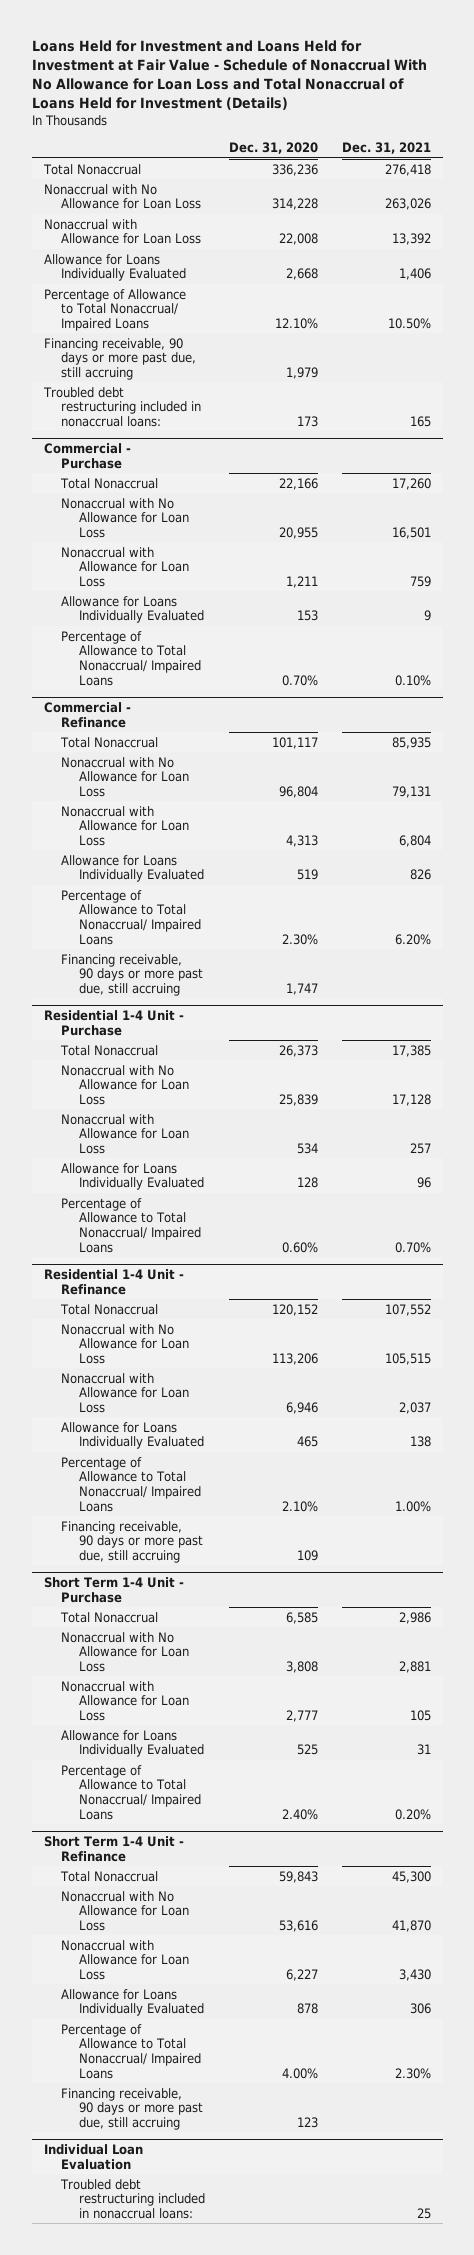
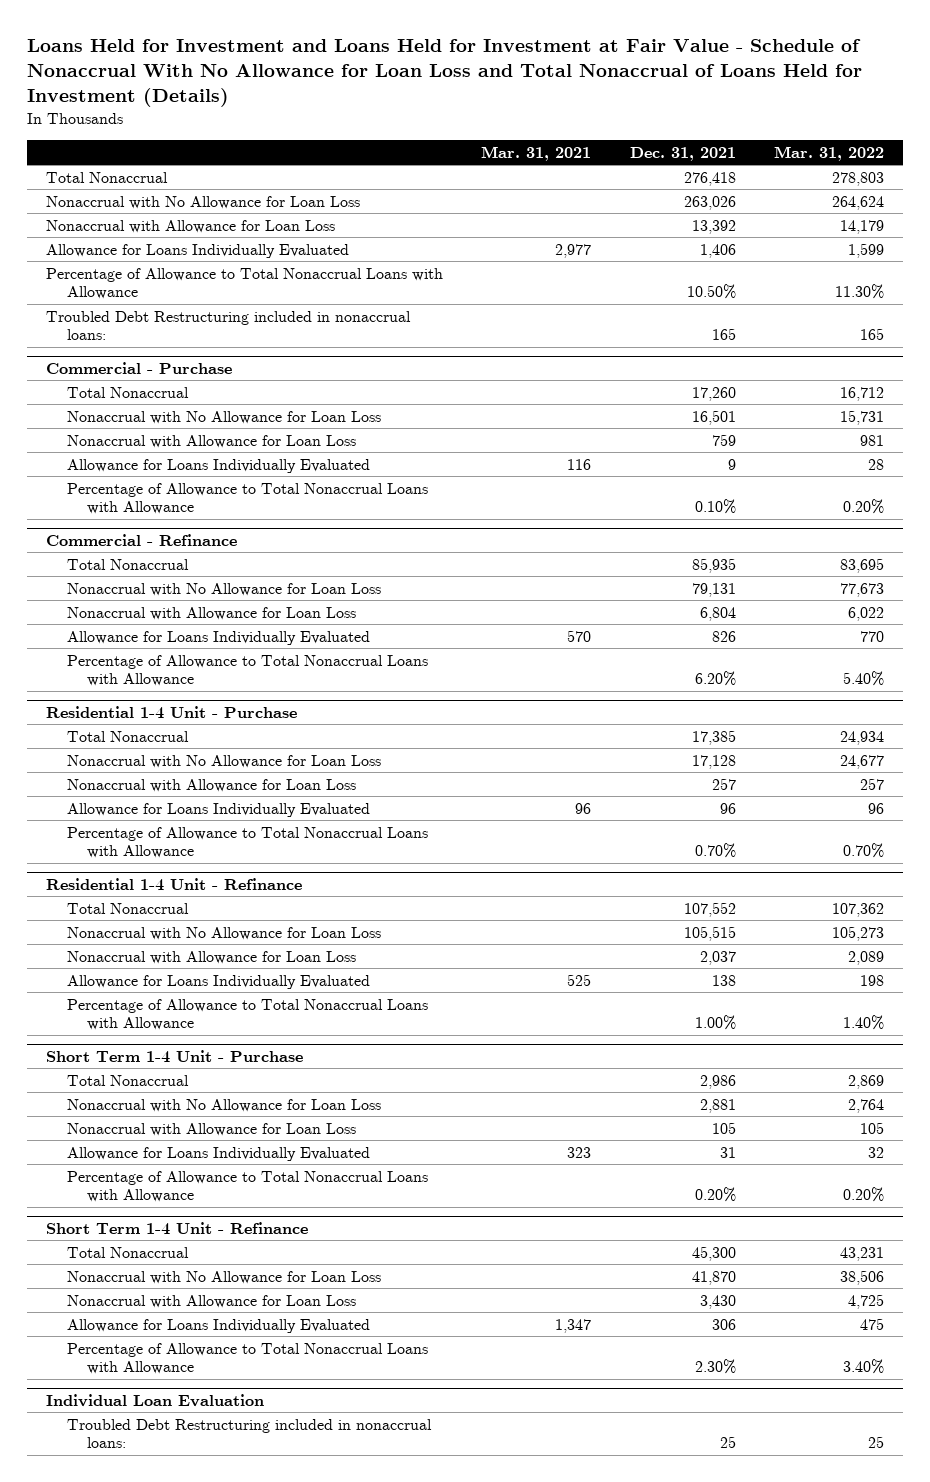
- | Dec. 31, 2020 | Dec. 31, 2021
+ | Mar. 31, 2021 | Dec. 31, 2021 | Mar. 31, 2022
- Percentage of Allowance to Total Nonaccrual/ Impaired Loans | 12.10% | 10.50%
- Financing receivable, 90 days or more past due, still accruing | 1,979 |
- Troubled debt restructuring included in nonaccrual loans: | 173 | 165
+ Percentage of Allowance to Total Nonaccrual Loans with Allowance | | 10.50% | 11.30%
+ Troubled Debt Restructuring included in nonaccrual loans: | | 165 | 165
@ Commercial - Purchase
- Percentage of Allowance to Total Nonaccrual/ Impaired Loans | 0.70% | 0.10%
+ Percentage of Allowance to Total Nonaccrual Loans with Allowance | | 0.10% | 0.20%
@ Commercial - Refinance
- Percentage of Allowance to Total Nonaccrual/ Impaired Loans | 2.30% | 6.20%
- Financing receivable, 90 days or more past due, still accruing | 1,747 |
+ Percentage of Allowance to Total Nonaccrual Loans with Allowance | | 6.20% | 5.40%
@ Residential 1-4 Unit - Purchase
- Percentage of Allowance to Total Nonaccrual/ Impaired Loans | 0.60% | 0.70%
+ Percentage of Allowance to Total Nonaccrual Loans with Allowance | | 0.70% | 0.70%
@ Residential 1-4 Unit - Refinance
- Percentage of Allowance to Total Nonaccrual/ Impaired Loans | 2.10% | 1.00%
- Financing receivable, 90 days or more past due, still accruing | 109 |
+ Percentage of Allowance to Total Nonaccrual Loans with Allowance | | 1.00% | 1.40%
@ Short Term 1-4 Unit - Purchase
- Percentage of Allowance to Total Nonaccrual/ Impaired Loans | 2.40% | 0.20%
+ Percentage of Allowance to Total Nonaccrual Loans with Allowance | | 0.20% | 0.20%
@ Short Term 1-4 Unit - Refinance
- Percentage of Allowance to Total Nonaccrual/ Impaired Loans | 4.00% | 2.30%
- Financing receivable, 90 days or more past due, still accruing | 123 |
+ Percentage of Allowance to Total Nonaccrual Loans with Allowance | | 2.30% | 3.40%
@ Individual Loan Evaluation
- Troubled debt restructuring included in nonaccrual loans: | | 25
+ Troubled Debt Restructuring included in nonaccrual loans: | | 25 | 25

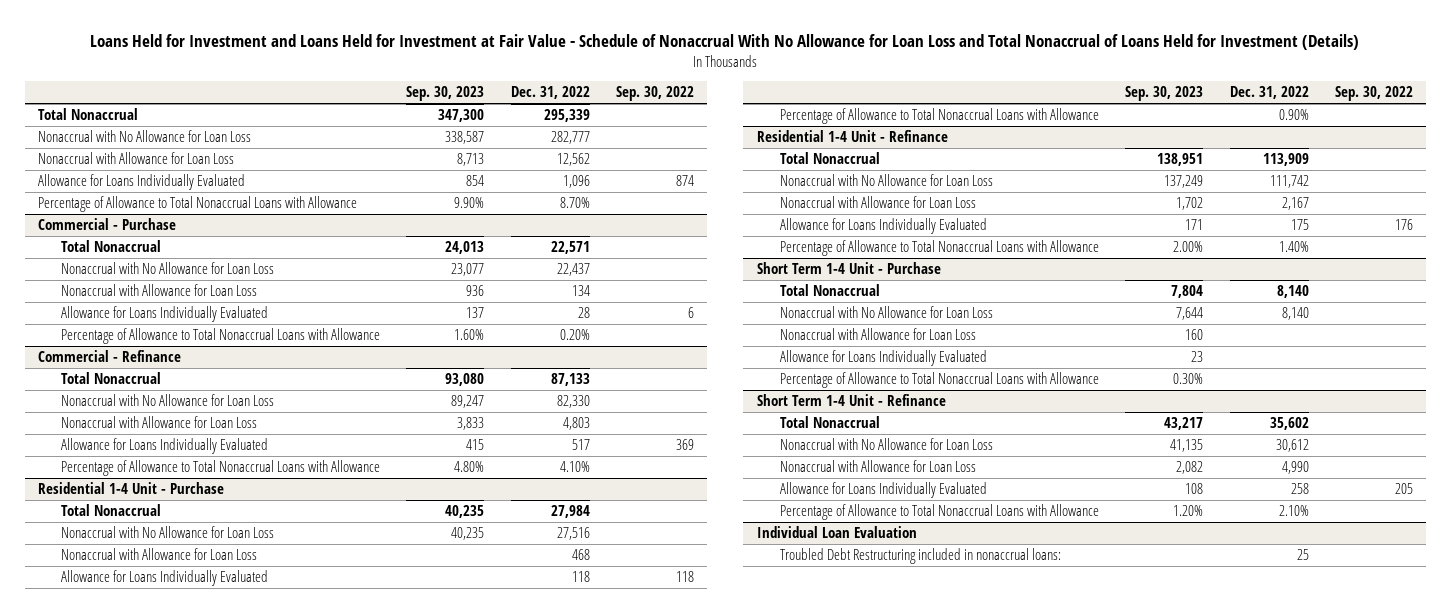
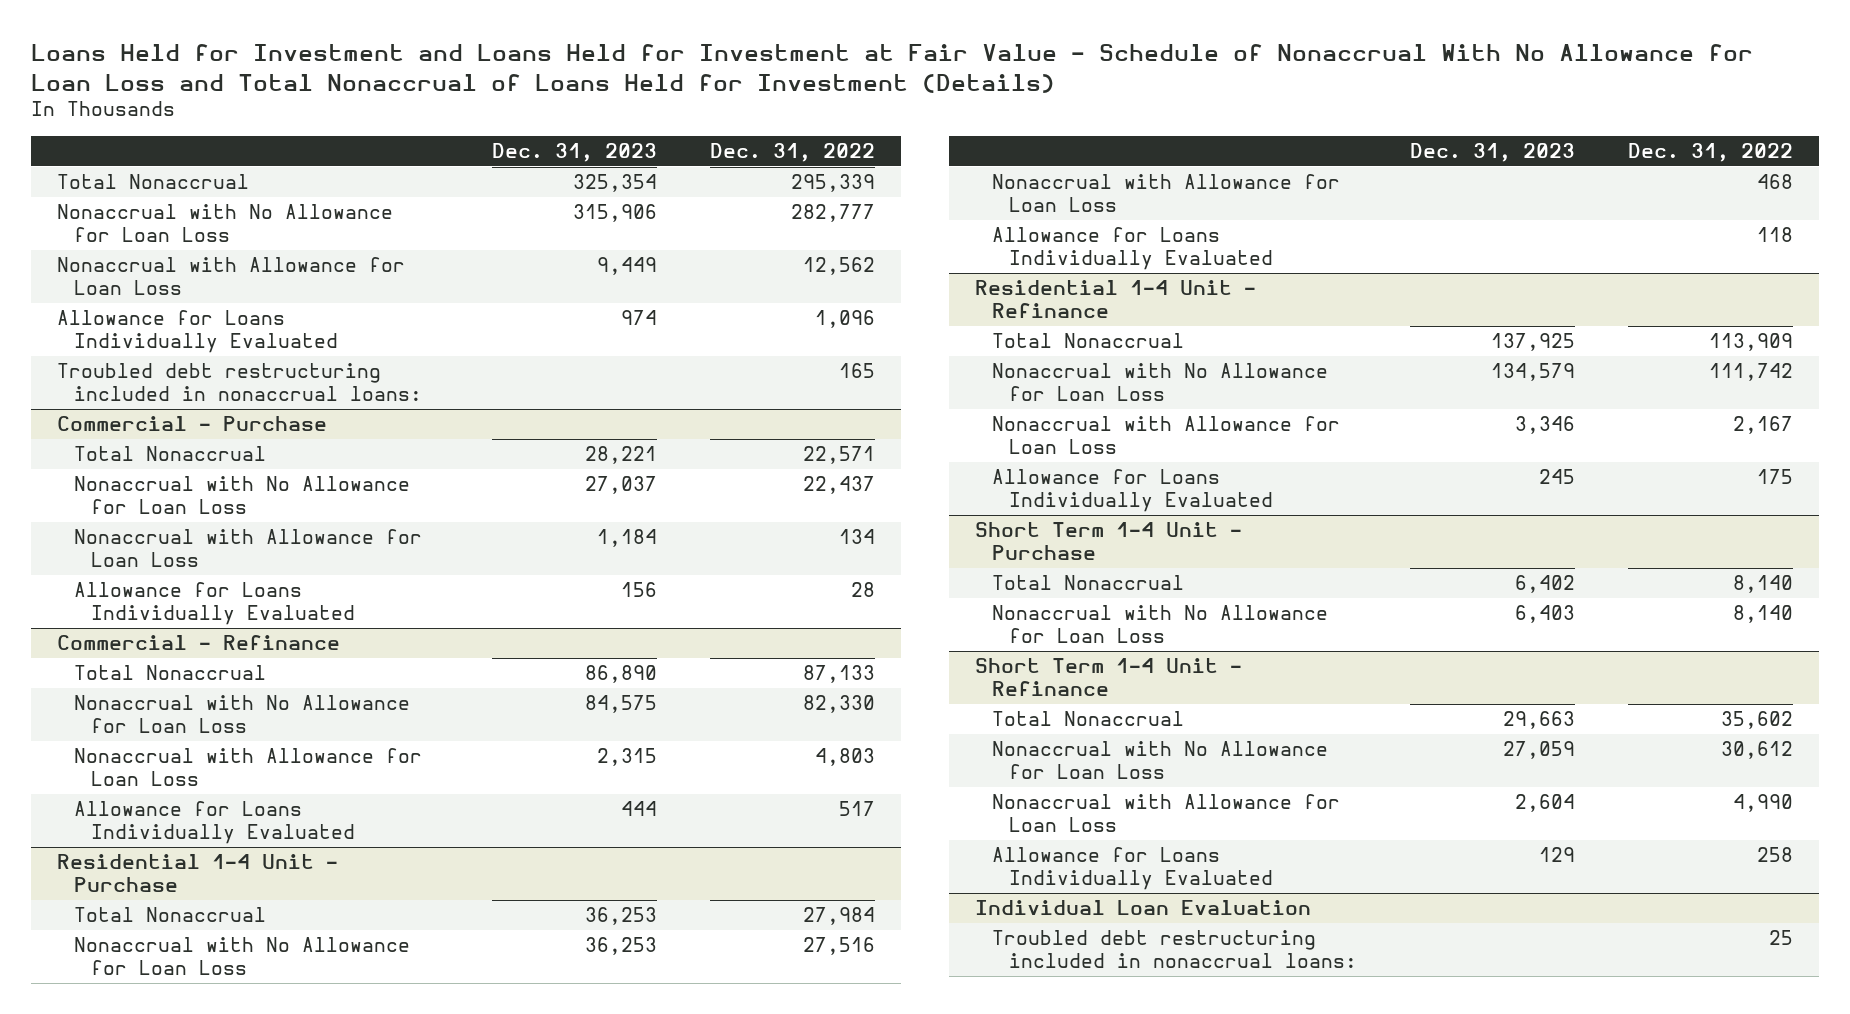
- | Sep. 30, 2023 | Dec. 31, 2022 | Sep. 30, 2022
+ | Dec. 31, 2023 | Dec. 31, 2022
- Percentage of Allowance to Total Nonaccrual Loans with Allowance | 9.90% | 8.70% |
+ Troubled debt restructuring included in nonaccrual loans: | | 165
@ Commercial - Purchase
- Percentage of Allowance to Total Nonaccrual Loans with Allowance | 1.60% | 0.20% |
@ Commercial - Refinance
- Percentage of Allowance to Total Nonaccrual Loans with Allowance | 4.80% | 4.10% |
@ Residential 1-4 Unit - Purchase
- Percentage of Allowance to Total Nonaccrual Loans with Allowance | | 0.90% |
@ Residential 1-4 Unit - Refinance
- Percentage of Allowance to Total Nonaccrual Loans with Allowance | 2.00% | 1.40% |
@ Short Term 1-4 Unit - Purchase
- Nonaccrual with Allowance for Loan Loss | 160 | |
- Allowance for Loans Individually Evaluated | 23 | |
- Percentage of Allowance to Total Nonaccrual Loans with Allowance | 0.30% | |
@ Short Term 1-4 Unit - Refinance
- Percentage of Allowance to Total Nonaccrual Loans with Allowance | 1.20% | 2.10% |
@ Individual Loan Evaluation
- Troubled Debt Restructuring included in nonaccrual loans: | | 25 |
+ Troubled debt restructuring included in nonaccrual loans: | | 25

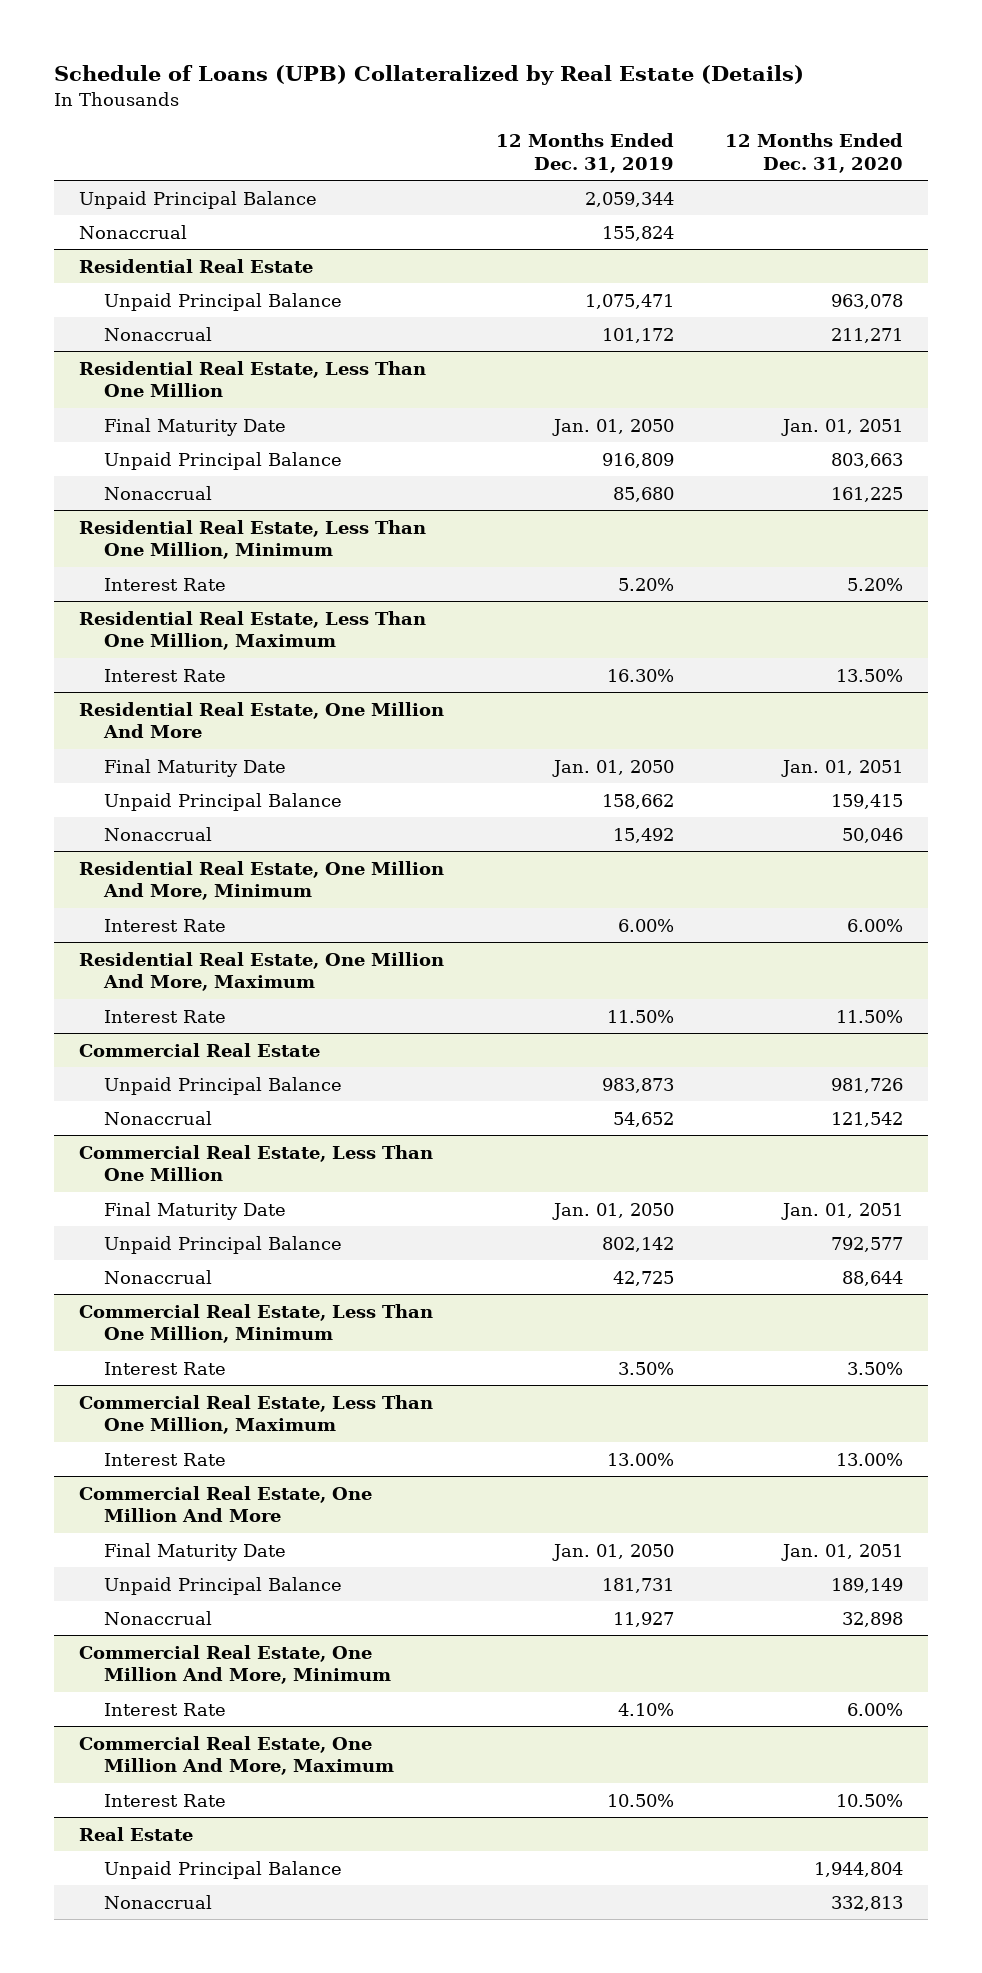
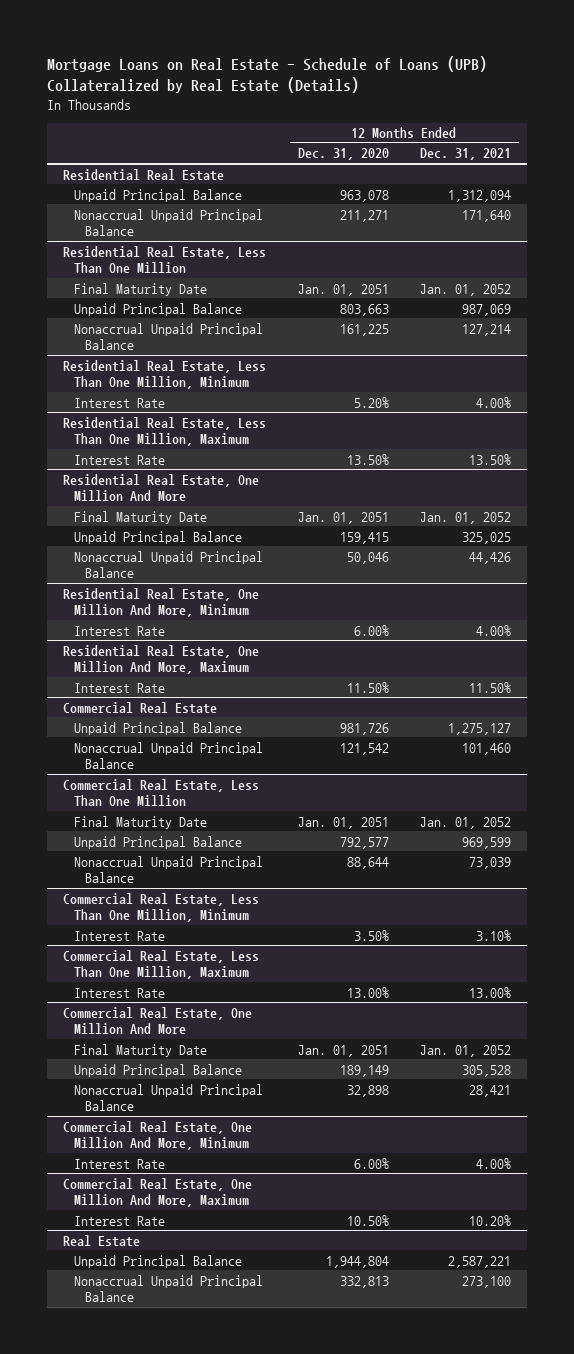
- Schedule of Loans (UPB) Collateralized by Real Estate (Details)
+ Mortgage Loans on Real Estate - Schedule of Loans (UPB) Collateralized by Real Estate (Details)
- | 12 Months Ended Dec. 31, 2019 | 12 Months Ended Dec. 31, 2020
+ | 12 Months Ended Dec. 31, 2020 | 12 Months Ended Dec. 31, 2021
- Unpaid Principal Balance | 2,059,344 |
- Nonaccrual | 155,824 |
@ Residential Real Estate
- Nonaccrual | 101,172 | 211,271
+ Nonaccrual Unpaid Principal Balance | 211,271 | 171,640
@ Residential Real Estate, Less Than One Million
- Nonaccrual | 85,680 | 161,225
+ Nonaccrual Unpaid Principal Balance | 161,225 | 127,214
@ Residential Real Estate, One Million And More
- Nonaccrual | 15,492 | 50,046
+ Nonaccrual Unpaid Principal Balance | 50,046 | 44,426
@ Commercial Real Estate
- Nonaccrual | 54,652 | 121,542
+ Nonaccrual Unpaid Principal Balance | 121,542 | 101,460
@ Commercial Real Estate, Less Than One Million
- Nonaccrual | 42,725 | 88,644
+ Nonaccrual Unpaid Principal Balance | 88,644 | 73,039
@ Commercial Real Estate, One Million And More
- Nonaccrual | 11,927 | 32,898
+ Nonaccrual Unpaid Principal Balance | 32,898 | 28,421
@ Real Estate
- Nonaccrual | | 332,813
+ Nonaccrual Unpaid Principal Balance | 332,813 | 273,100

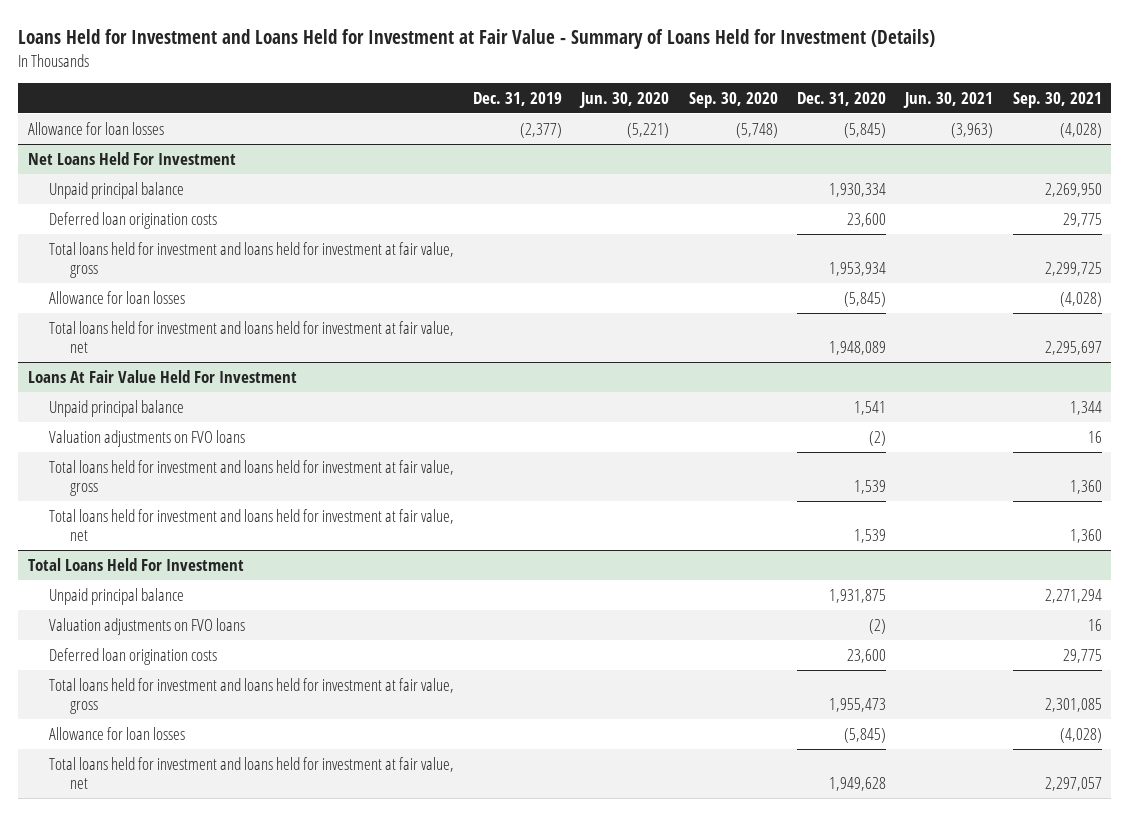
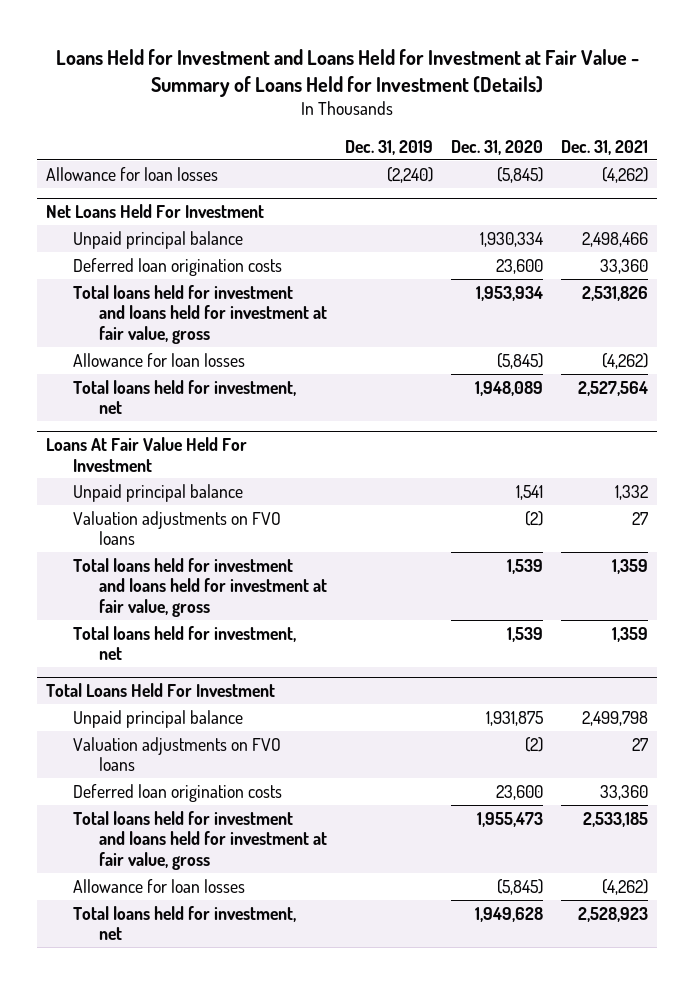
- | Dec. 31, 2019 | Jun. 30, 2020 | Sep. 30, 2020 | Dec. 31, 2020 | Jun. 30, 2021 | Sep. 30, 2021
+ | Dec. 31, 2019 | Dec. 31, 2020 | Dec. 31, 2021
- Allowance for loan losses | (2,377) | (5,221) | (5,748) | (5,845) | (3,963) | (4,028)
+ Allowance for loan losses | (2,240) | (5,845) | (4,262)
@ Net Loans Held For Investment
- Total loans held for investment and loans held for investment at fair value, net | | | | 1,948,089 | | 2,295,697
+ Total loans held for investment, net | | 1,948,089 | 2,527,564
@ Loans At Fair Value Held For Investment
- Total loans held for investment and loans held for investment at fair value, net | | | | 1,539 | | 1,360
+ Total loans held for investment, net | | 1,539 | 1,359
@ Total Loans Held For Investment
- Total loans held for investment and loans held for investment at fair value, net | | | | 1,949,628 | | 2,297,057
+ Total loans held for investment, net | | 1,949,628 | 2,528,923

